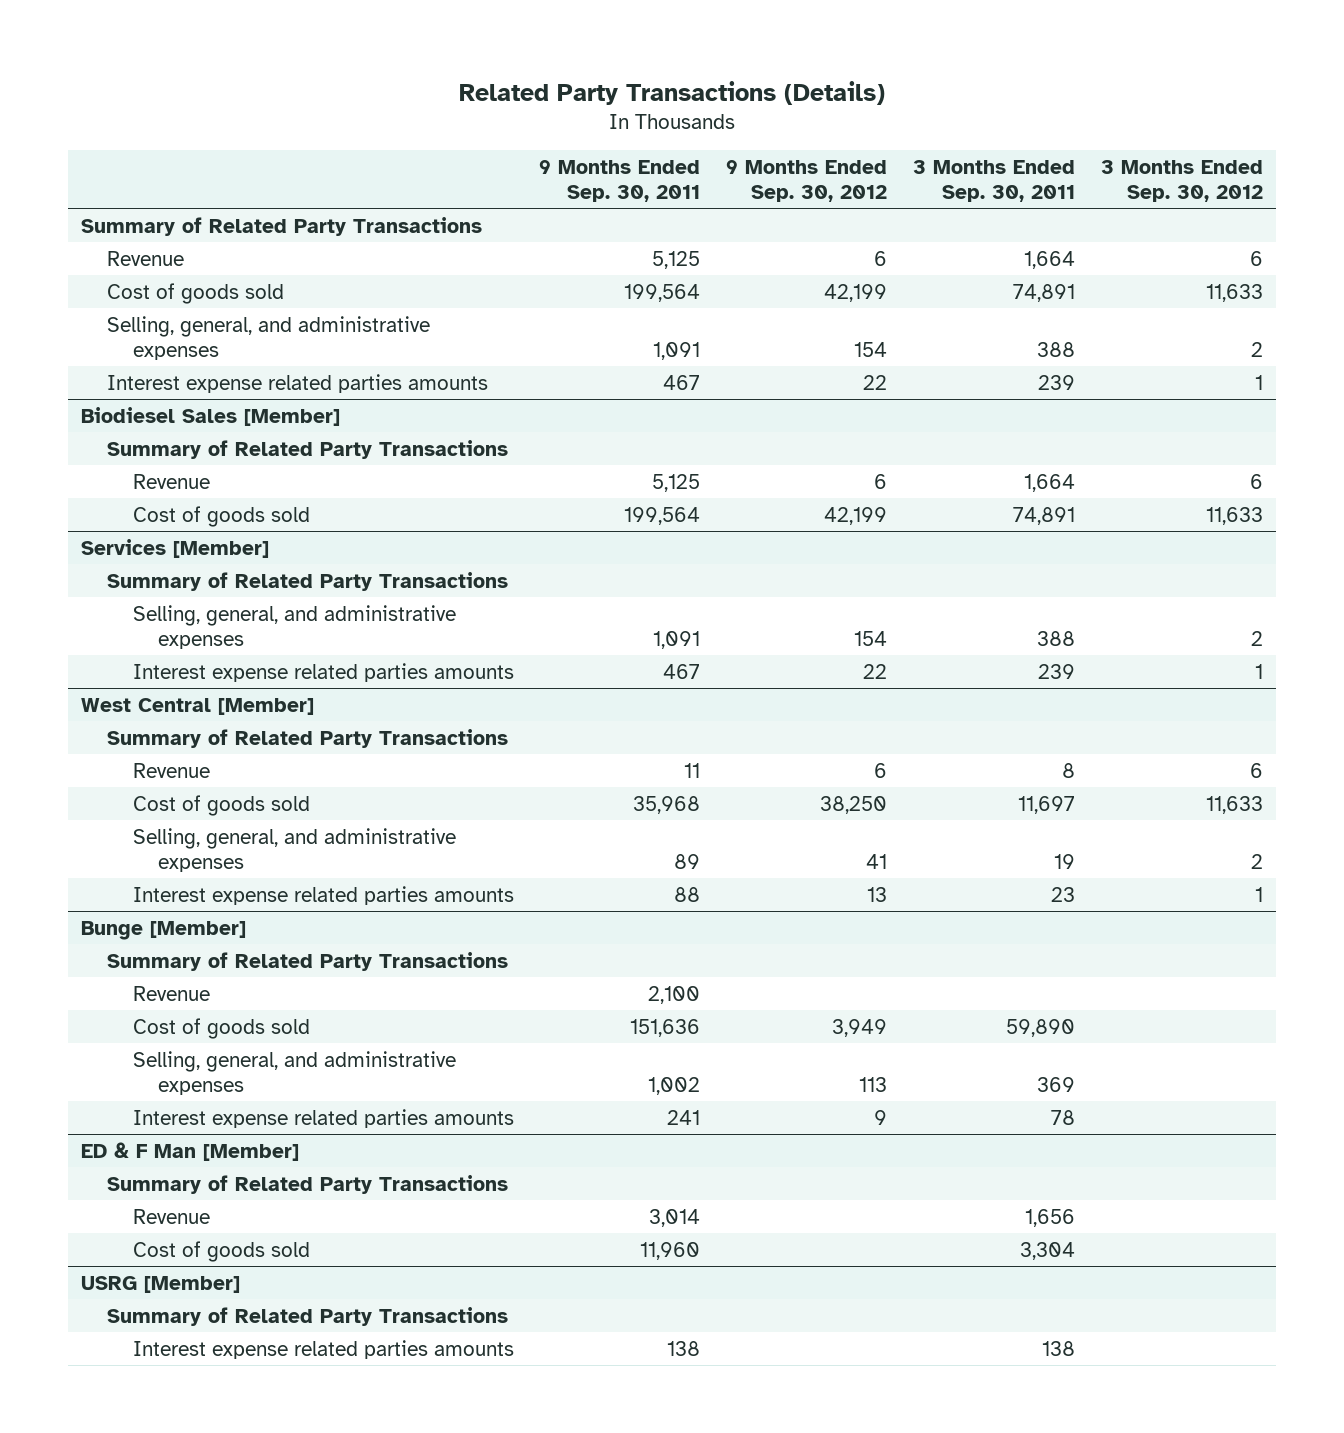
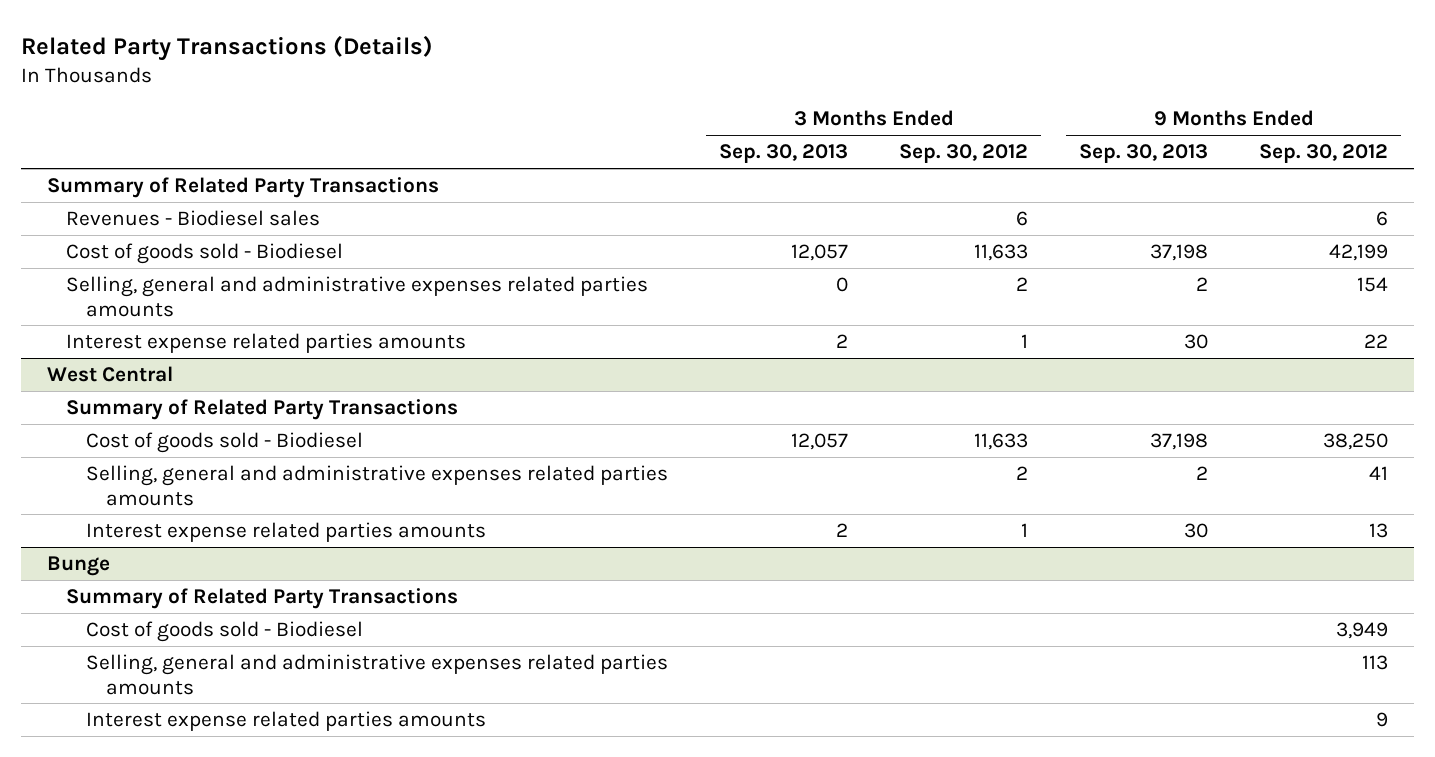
- | 9 Months Ended Sep. 30, 2011 | 9 Months Ended Sep. 30, 2012 | 3 Months Ended Sep. 30, 2011 | 3 Months Ended Sep. 30, 2012
+ | 3 Months Ended Sep. 30, 2013 | 3 Months Ended Sep. 30, 2012 | 9 Months Ended Sep. 30, 2013 | 9 Months Ended Sep. 30, 2012
- Revenue | 5,125 | 6 | 1,664 | 6
- Cost of goods sold | 199,564 | 42,199 | 74,891 | 11,633
- Selling, general, and administrative expenses | 1,091 | 154 | 388 | 2
- Interest expense related parties amounts | 467 | 22 | 239 | 1
- Biodiesel Sales [Member]
- Summary of Related Party Transactions
- Revenue | 5,125 | 6 | 1,664 | 6
- Cost of goods sold | 199,564 | 42,199 | 74,891 | 11,633
- Services [Member]
- Summary of Related Party Transactions
- Selling, general, and administrative expenses | 1,091 | 154 | 388 | 2
+ Revenues - Biodiesel sales | | 6 | | 6
+ Cost of goods sold - Biodiesel | 12,057 | 11,633 | 37,198 | 42,199
+ Selling, general and administrative expenses related parties amounts | 0 | 2 | 2 | 154
- West Central [Member]
+ West Central
- Revenue | 11 | 6 | 8 | 6
- Cost of goods sold | 35,968 | 38,250 | 11,697 | 11,633
- Selling, general, and administrative expenses | 89 | 41 | 19 | 2
+ Cost of goods sold - Biodiesel | 12,057 | 11,633 | 37,198 | 38,250
+ Selling, general and administrative expenses related parties amounts | | 2 | 2 | 41
- Bunge [Member]
+ Bunge
- Revenue | 2,100 | | |
- Cost of goods sold | 151,636 | 3,949 | 59,890 |
- Selling, general, and administrative expenses | 1,002 | 113 | 369 |
+ Cost of goods sold - Biodiesel | | | | 3,949
+ Selling, general and administrative expenses related parties amounts | | | | 113
- ED & F Man [Member]
- Summary of Related Party Transactions
- Revenue | 3,014 | | 1,656 |
- Cost of goods sold | 11,960 | | 3,304 |
- USRG [Member]
- Summary of Related Party Transactions
- Interest expense related parties amounts | 138 | | 138 |

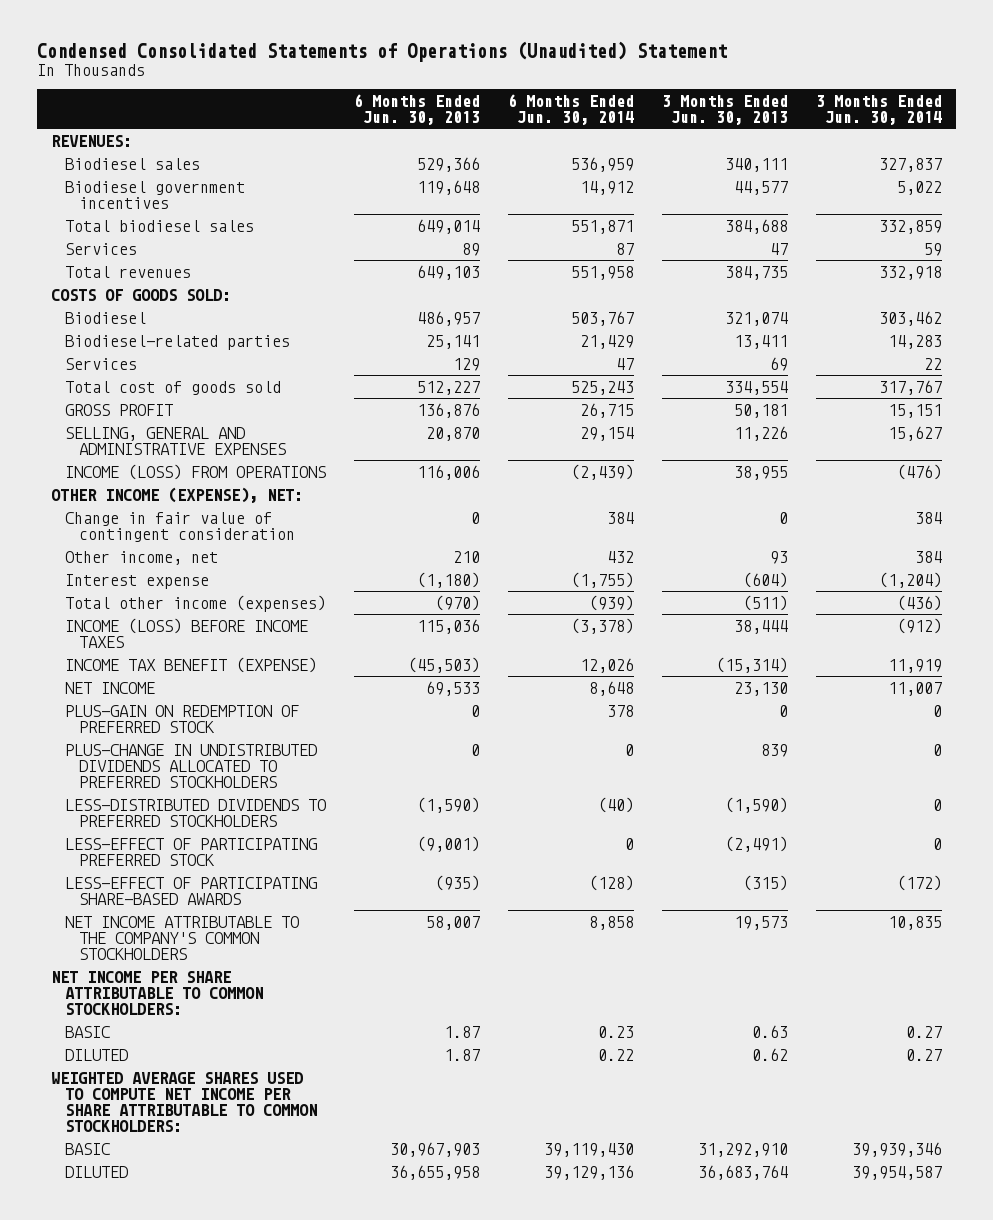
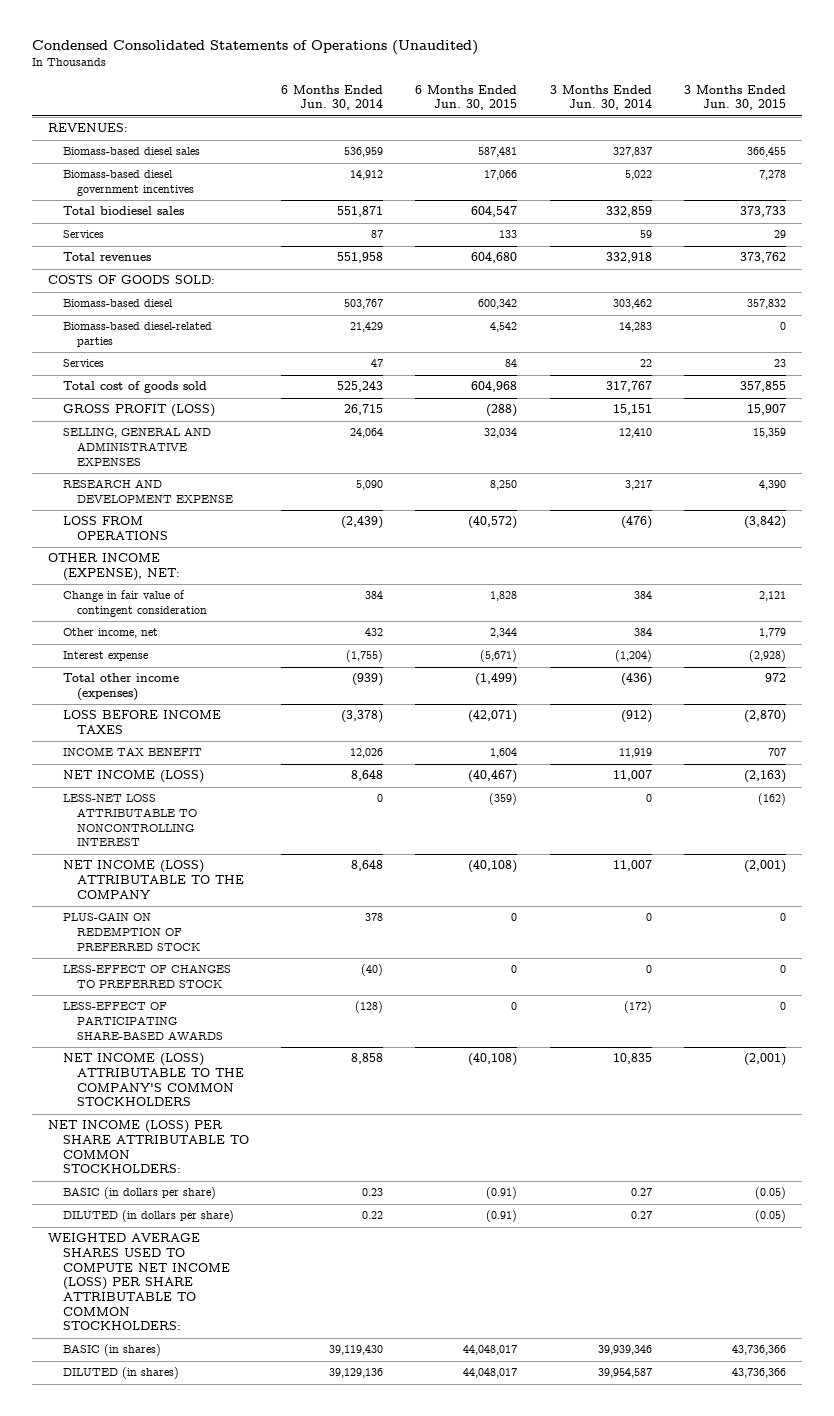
- Condensed Consolidated Statements of Operations (Unaudited) Statement
+ Condensed Consolidated Statements of Operations (Unaudited)
- | 6 Months Ended Jun. 30, 2013 | 6 Months Ended Jun. 30, 2014 | 3 Months Ended Jun. 30, 2013 | 3 Months Ended Jun. 30, 2014
+ | 6 Months Ended Jun. 30, 2014 | 6 Months Ended Jun. 30, 2015 | 3 Months Ended Jun. 30, 2014 | 3 Months Ended Jun. 30, 2015
- Biodiesel sales | 529,366 | 536,959 | 340,111 | 327,837
- Biodiesel government incentives | 119,648 | 14,912 | 44,577 | 5,022
+ Biomass-based diesel sales | 536,959 | 587,481 | 327,837 | 366,455
+ Biomass-based diesel government incentives | 14,912 | 17,066 | 5,022 | 7,278
- Biodiesel | 486,957 | 503,767 | 321,074 | 303,462
- Biodiesel-related parties | 25,141 | 21,429 | 13,411 | 14,283
+ Biomass-based diesel | 503,767 | 600,342 | 303,462 | 357,832
+ Biomass-based diesel-related parties | 21,429 | 4,542 | 14,283 | 0
- GROSS PROFIT | 136,876 | 26,715 | 50,181 | 15,151
- SELLING, GENERAL AND ADMINISTRATIVE EXPENSES | 20,870 | 29,154 | 11,226 | 15,627
- INCOME (LOSS) FROM OPERATIONS | 116,006 | (2,439) | 38,955 | (476)
+ GROSS PROFIT (LOSS) | 26,715 | (288) | 15,151 | 15,907
+ SELLING, GENERAL AND ADMINISTRATIVE EXPENSES | 24,064 | 32,034 | 12,410 | 15,359
+ RESEARCH AND DEVELOPMENT EXPENSE | 5,090 | 8,250 | 3,217 | 4,390
+ LOSS FROM OPERATIONS | (2,439) | (40,572) | (476) | (3,842)
- INCOME (LOSS) BEFORE INCOME TAXES | 115,036 | (3,378) | 38,444 | (912)
- INCOME TAX BENEFIT (EXPENSE) | (45,503) | 12,026 | (15,314) | 11,919
- NET INCOME | 69,533 | 8,648 | 23,130 | 11,007
+ LOSS BEFORE INCOME TAXES | (3,378) | (42,071) | (912) | (2,870)
+ INCOME TAX BENEFIT | 12,026 | 1,604 | 11,919 | 707
+ NET INCOME (LOSS) | 8,648 | (40,467) | 11,007 | (2,163)
+ LESS-NET LOSS ATTRIBUTABLE TO NONCONTROLLING INTEREST | 0 | (359) | 0 | (162)
+ NET INCOME (LOSS) ATTRIBUTABLE TO THE COMPANY | 8,648 | (40,108) | 11,007 | (2,001)
- PLUS-CHANGE IN UNDISTRIBUTED DIVIDENDS ALLOCATED TO PREFERRED STOCKHOLDERS | 0 | 0 | 839 | 0
- LESS-DISTRIBUTED DIVIDENDS TO PREFERRED STOCKHOLDERS | (1,590) | (40) | (1,590) | 0
- LESS-EFFECT OF PARTICIPATING PREFERRED STOCK | (9,001) | 0 | (2,491) | 0
+ LESS-EFFECT OF CHANGES TO PREFERRED STOCK | (40) | 0 | 0 | 0
- NET INCOME ATTRIBUTABLE TO THE COMPANY'S COMMON STOCKHOLDERS | 58,007 | 8,858 | 19,573 | 10,835
- NET INCOME PER SHARE ATTRIBUTABLE TO COMMON STOCKHOLDERS:
- BASIC | 1.87 | 0.23 | 0.63 | 0.27
- DILUTED | 1.87 | 0.22 | 0.62 | 0.27
- WEIGHTED AVERAGE SHARES USED TO COMPUTE NET INCOME PER SHARE ATTRIBUTABLE TO COMMON STOCKHOLDERS:
- BASIC | 30,967,903 | 39,119,430 | 31,292,910 | 39,939,346
- DILUTED | 36,655,958 | 39,129,136 | 36,683,764 | 39,954,587
+ NET INCOME (LOSS) ATTRIBUTABLE TO THE COMPANY'S COMMON STOCKHOLDERS | 8,858 | (40,108) | 10,835 | (2,001)
+ NET INCOME (LOSS) PER SHARE ATTRIBUTABLE TO COMMON STOCKHOLDERS:
+ BASIC (in dollars per share) | 0.23 | (0.91) | 0.27 | (0.05)
+ DILUTED (in dollars per share) | 0.22 | (0.91) | 0.27 | (0.05)
+ WEIGHTED AVERAGE SHARES USED TO COMPUTE NET INCOME (LOSS) PER SHARE ATTRIBUTABLE TO COMMON STOCKHOLDERS:
+ BASIC (in shares) | 39,119,430 | 44,048,017 | 39,939,346 | 43,736,366
+ DILUTED (in shares) | 39,129,136 | 44,048,017 | 39,954,587 | 43,736,366

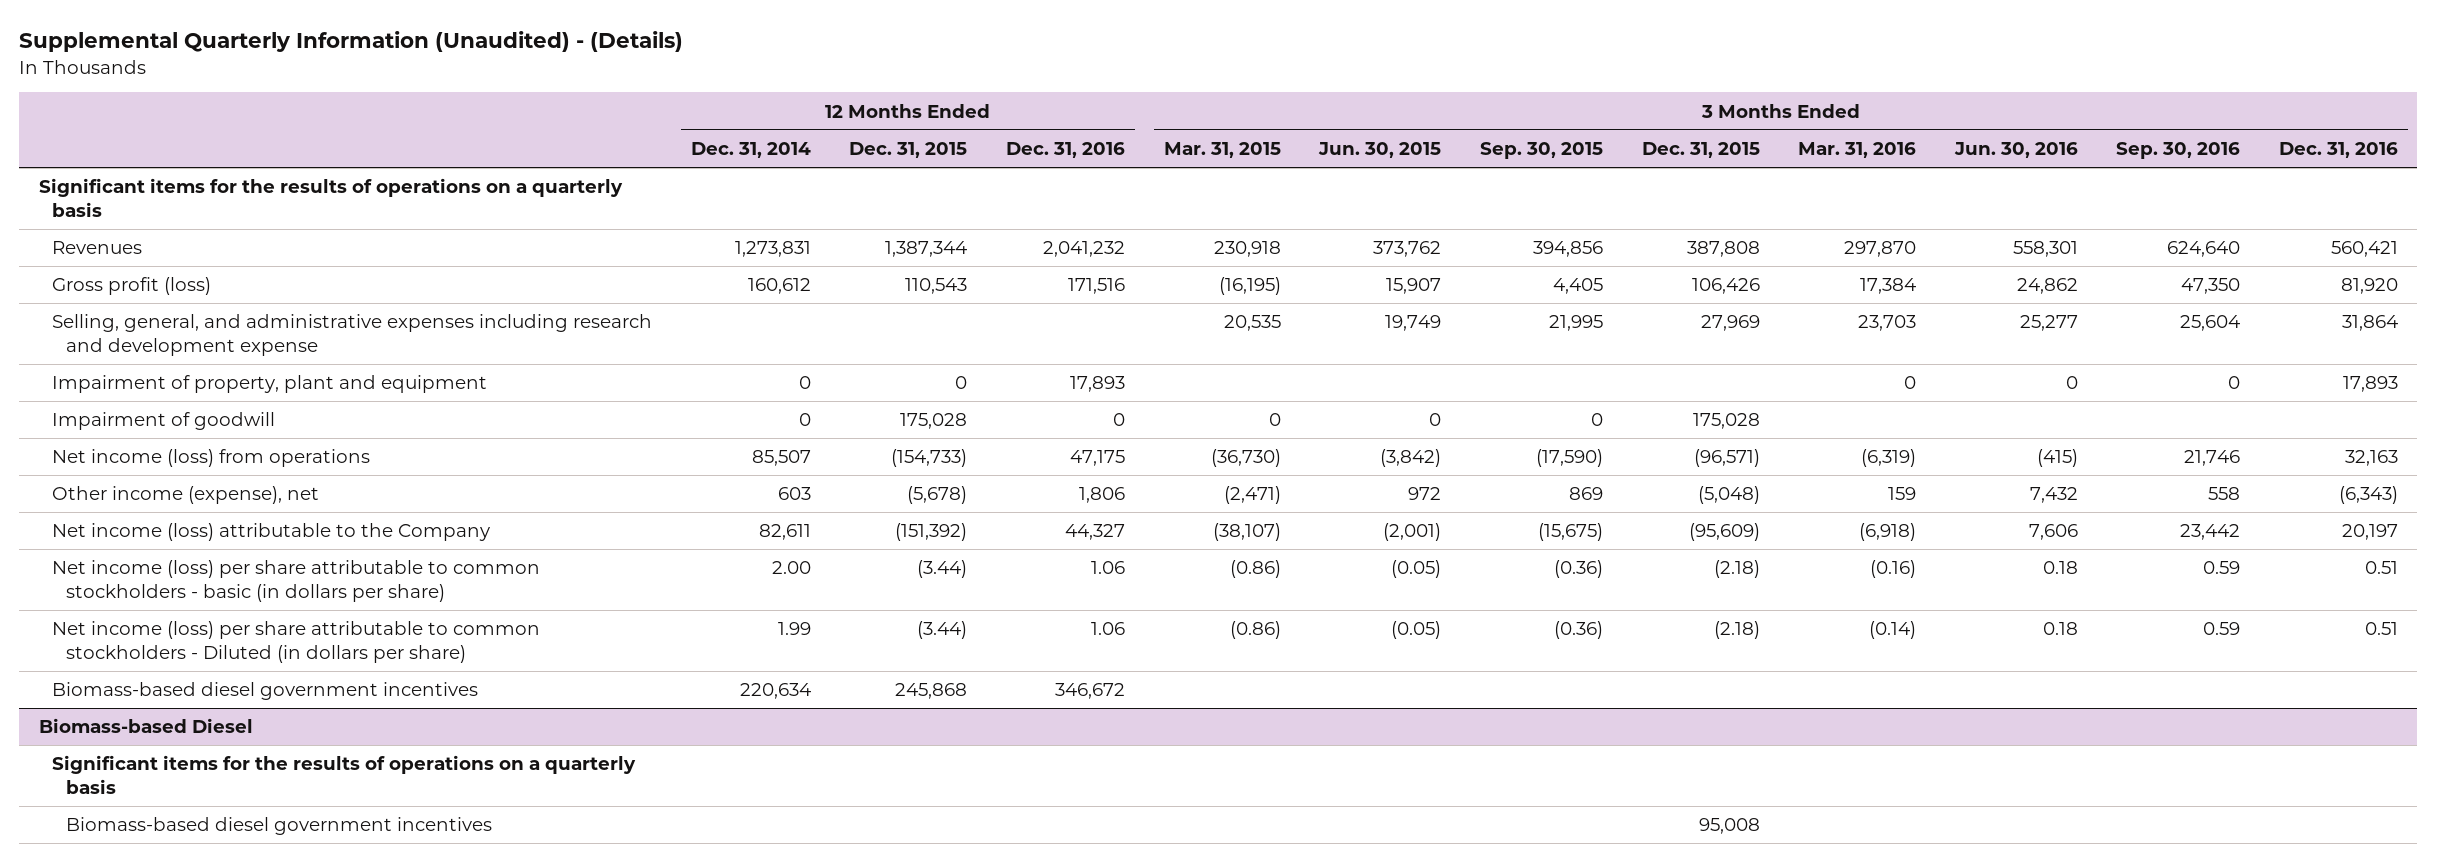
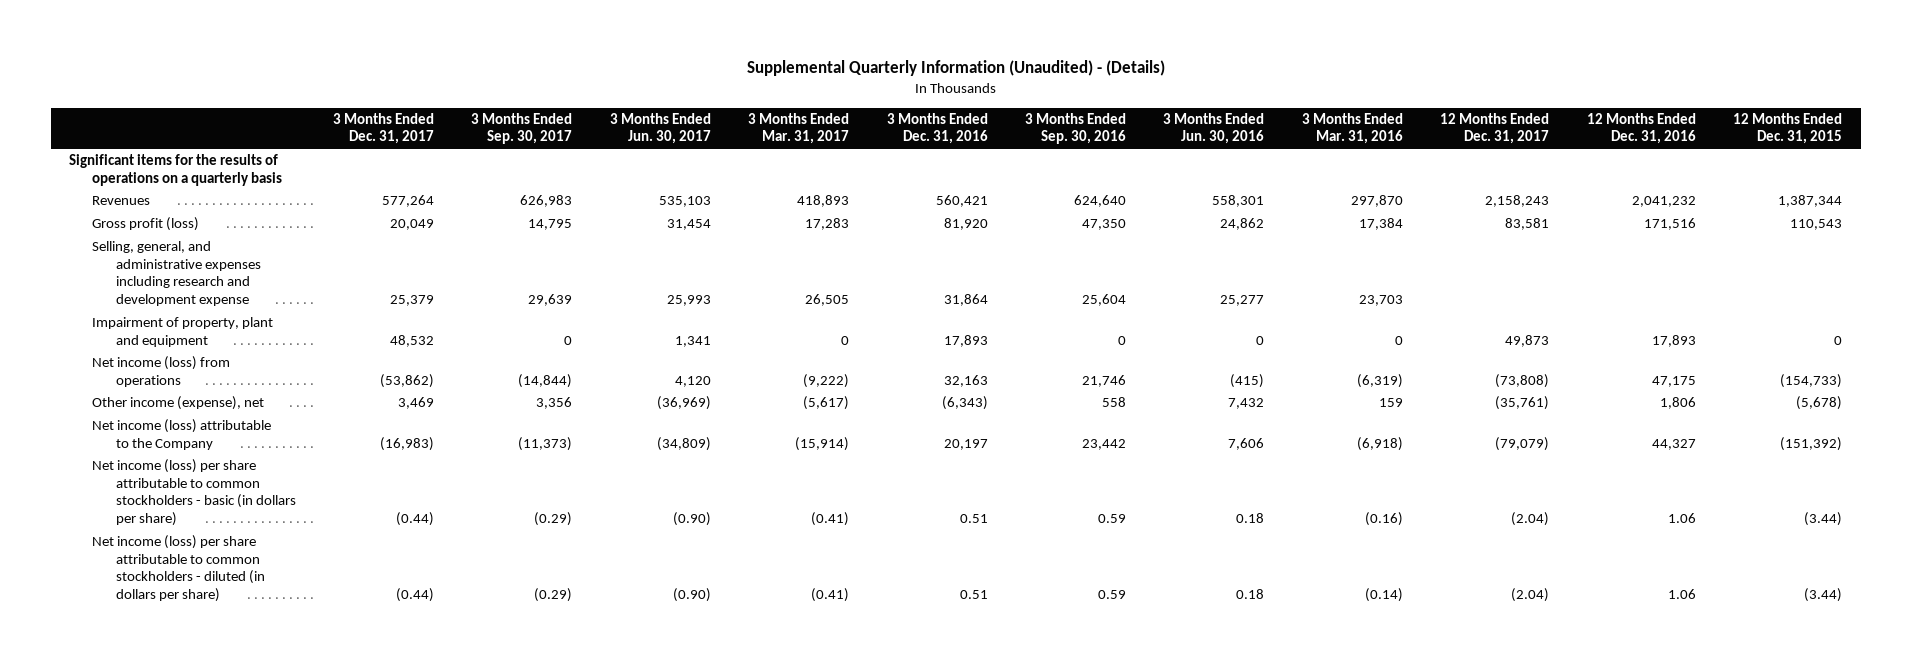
- | 12 Months Ended Dec. 31, 2014 | 12 Months Ended Dec. 31, 2015 | 12 Months Ended Dec. 31, 2016 | 3 Months Ended Mar. 31, 2015 | 3 Months Ended Jun. 30, 2015 | 3 Months Ended Sep. 30, 2015 | 3 Months Ended Dec. 31, 2015 | 3 Months Ended Mar. 31, 2016 | 3 Months Ended Jun. 30, 2016 | 3 Months Ended Sep. 30, 2016 | 3 Months Ended Dec. 31, 2016
+ | 3 Months Ended Dec. 31, 2017 | 3 Months Ended Sep. 30, 2017 | 3 Months Ended Jun. 30, 2017 | 3 Months Ended Mar. 31, 2017 | 3 Months Ended Dec. 31, 2016 | 3 Months Ended Sep. 30, 2016 | 3 Months Ended Jun. 30, 2016 | 3 Months Ended Mar. 31, 2016 | 12 Months Ended Dec. 31, 2017 | 12 Months Ended Dec. 31, 2016 | 12 Months Ended Dec. 31, 2015
- Impairment of goodwill | 0 | 175,028 | 0 | 0 | 0 | 0 | 175,028 | | | |
- Net income (loss) per share attributable to common stockholders - Diluted (in dollars per share) | 1.99 | (3.44) | 1.06 | (0.86) | (0.05) | (0.36) | (2.18) | (0.14) | 0.18 | 0.59 | 0.51
- Biomass-based diesel government incentives | 220,634 | 245,868 | 346,672 | | | | | | | |
- Biomass-based Diesel
- Significant items for the results of operations on a quarterly basis
- Biomass-based diesel government incentives | | | | | | | 95,008 | | | |
+ Net income (loss) per share attributable to common stockholders - diluted (in dollars per share) | (0.44) | (0.29) | (0.90) | (0.41) | 0.51 | 0.59 | 0.18 | (0.14) | (2.04) | 1.06 | (3.44)

